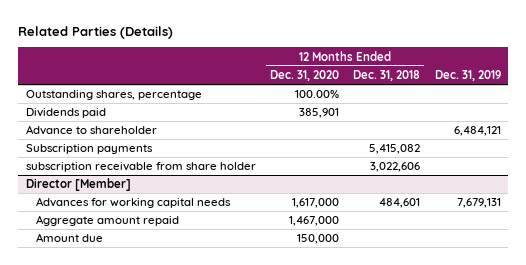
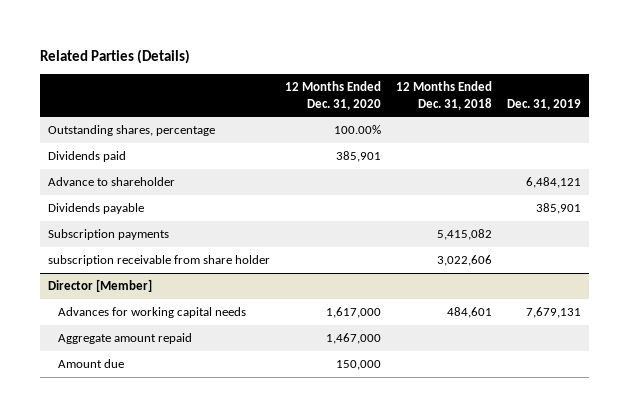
+ Dividends payable | | | 385,901

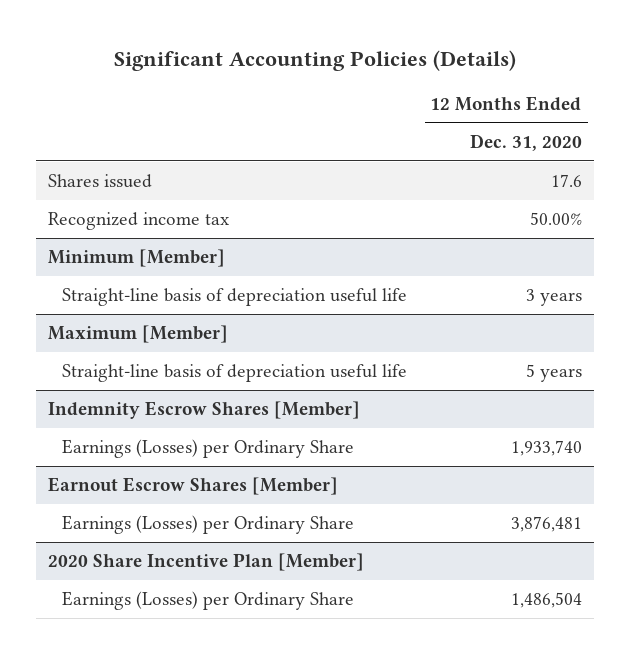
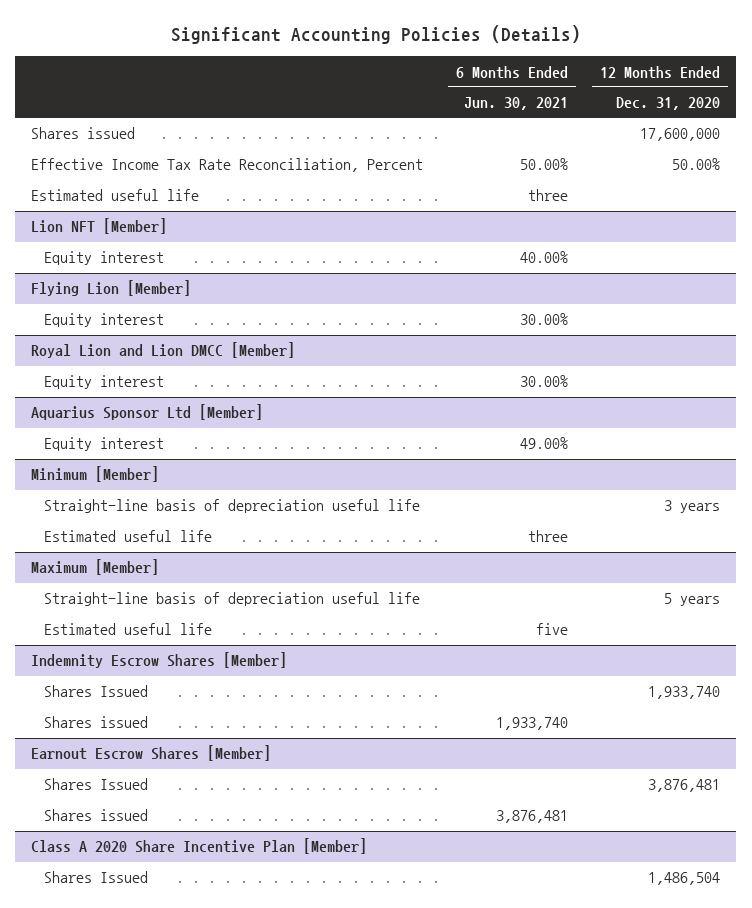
- | 12 Months Ended Dec. 31, 2020
+ | 6 Months Ended Jun. 30, 2021 | 12 Months Ended Dec. 31, 2020
- Shares issued | 17.6
- Recognized income tax | 50.00%
+ Shares issued | | 17,600,000
+ Effective Income Tax Rate Reconciliation, Percent | 50.00% | 50.00%
+ Estimated useful life | three |
+ Lion NFT [Member]
+ Equity interest | 40.00% |
+ Flying Lion [Member]
+ Equity interest | 30.00% |
+ Royal Lion and Lion DMCC [Member]
+ Equity interest | 30.00% |
+ Aquarius Sponsor Ltd [Member]
+ Equity interest | 49.00% |
@ Minimum [Member]
+ Estimated useful life | three |
@ Maximum [Member]
+ Estimated useful life | five |
@ Indemnity Escrow Shares [Member]
- Earnings (Losses) per Ordinary Share | 1,933,740
+ Shares Issued | | 1,933,740
+ Shares issued | 1,933,740 |
@ Earnout Escrow Shares [Member]
- Earnings (Losses) per Ordinary Share | 3,876,481
- 2020 Share Incentive Plan [Member]
- Earnings (Losses) per Ordinary Share | 1,486,504
@ Earnout Escrow Shares [Member]
+ Shares Issued | | 3,876,481
+ Shares issued | 3,876,481 |
+ Class A 2020 Share Incentive Plan [Member]
+ Shares Issued | | 1,486,504

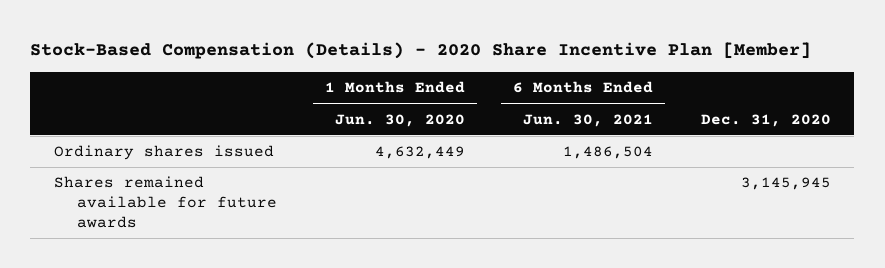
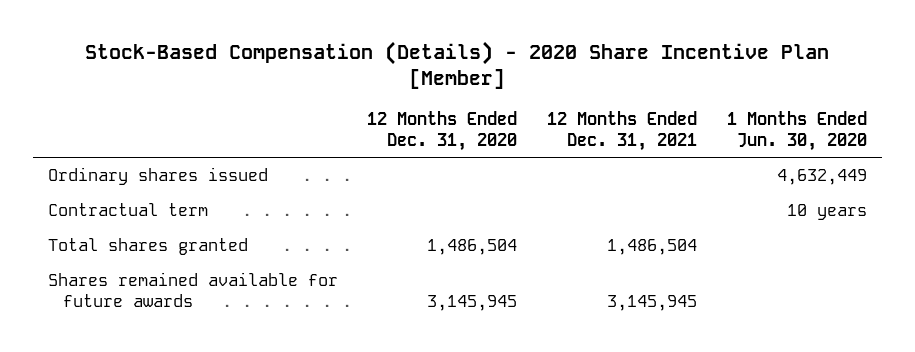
- | 1 Months Ended Jun. 30, 2020 | 6 Months Ended Jun. 30, 2021 | Dec. 31, 2020
+ | 12 Months Ended Dec. 31, 2020 | 12 Months Ended Dec. 31, 2021 | 1 Months Ended Jun. 30, 2020
+ Contractual term | | | 10 years
+ Total shares granted | 1,486,504 | 1,486,504 |

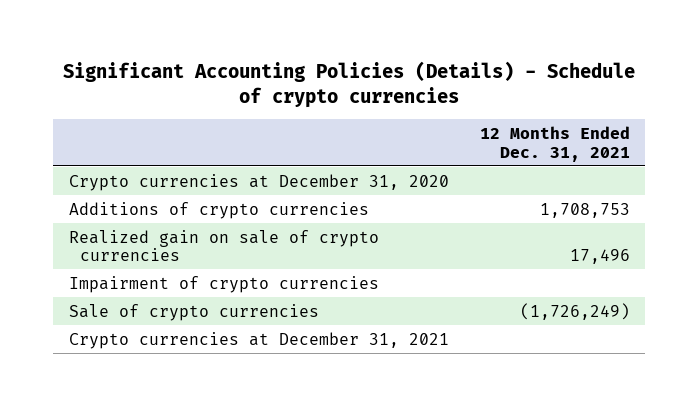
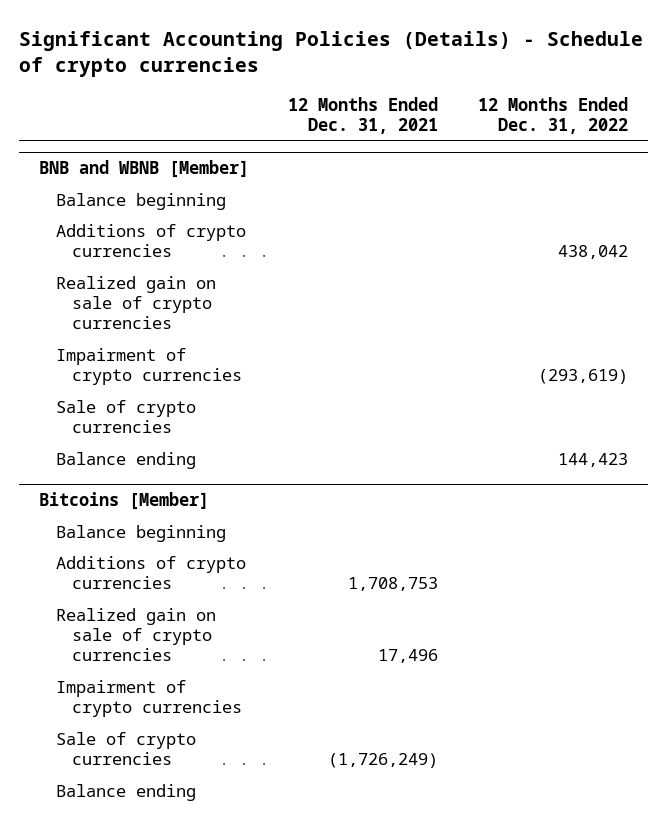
- | 12 Months Ended Dec. 31, 2021
+ | 12 Months Ended Dec. 31, 2021 | 12 Months Ended Dec. 31, 2022
- Crypto currencies at December 31, 2020
+ BNB and WBNB [Member]
+ Balance beginning
+ Additions of crypto currencies | | 438,042
+ Realized gain on sale of crypto currencies
+ Impairment of crypto currencies | | (293,619)
+ Sale of crypto currencies
+ Balance ending | | 144,423
+ Bitcoins [Member]
+ Balance beginning
- Crypto currencies at December 31, 2021
+ Balance ending

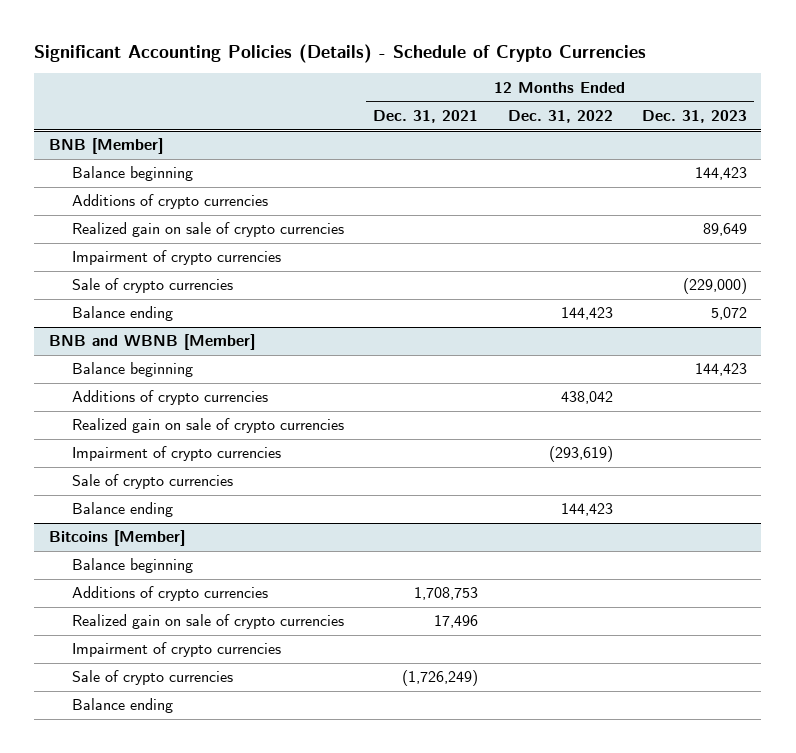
- Significant Accounting Policies (Details) - Schedule of crypto currencies
+ Significant Accounting Policies (Details) - Schedule of Crypto Currencies
- | 12 Months Ended Dec. 31, 2021 | 12 Months Ended Dec. 31, 2022
+ | 12 Months Ended Dec. 31, 2021 | 12 Months Ended Dec. 31, 2022 | 12 Months Ended Dec. 31, 2023
+ BNB [Member]
+ Balance beginning | | | 144,423
+ Additions of crypto currencies
+ Realized gain on sale of crypto currencies | | | 89,649
+ Impairment of crypto currencies
+ Sale of crypto currencies | | | (229,000)
+ Balance ending | | 144,423 | 5,072

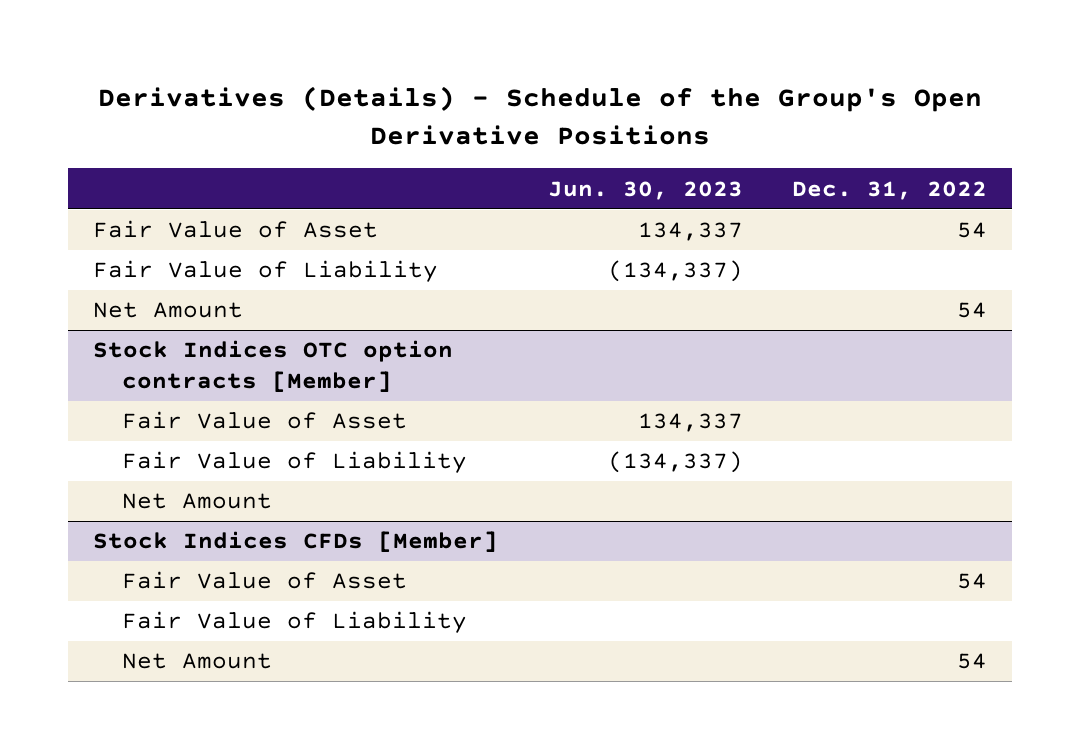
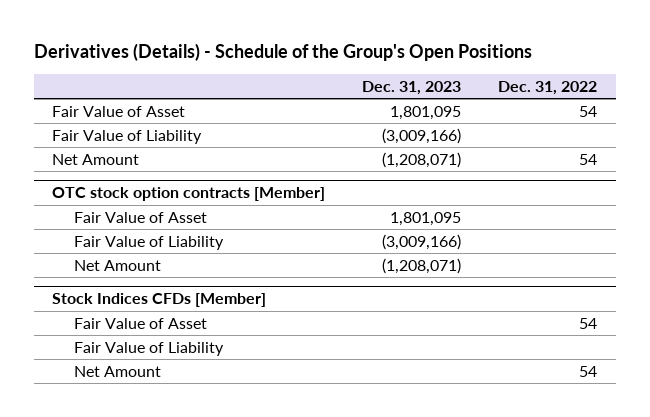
- Derivatives (Details) - Schedule of the Group's Open Derivative Positions
+ Derivatives (Details) - Schedule of the Group's Open Positions
- | Jun. 30, 2023 | Dec. 31, 2022
+ | Dec. 31, 2023 | Dec. 31, 2022
- Stock Indices OTC option contracts [Member]
+ OTC stock option contracts [Member]

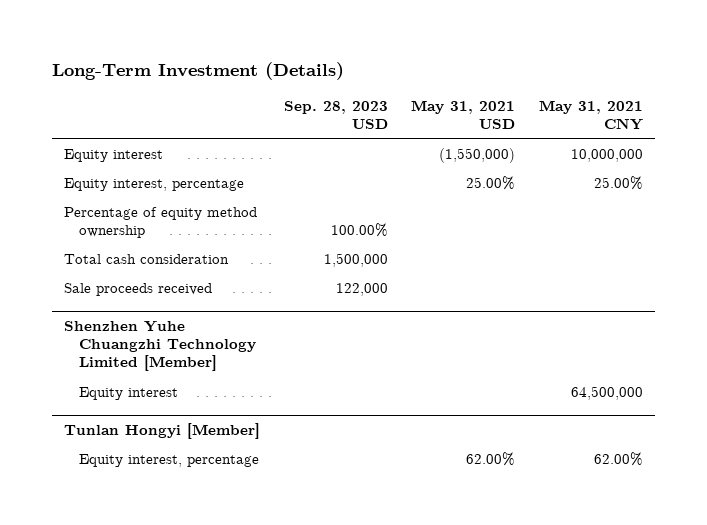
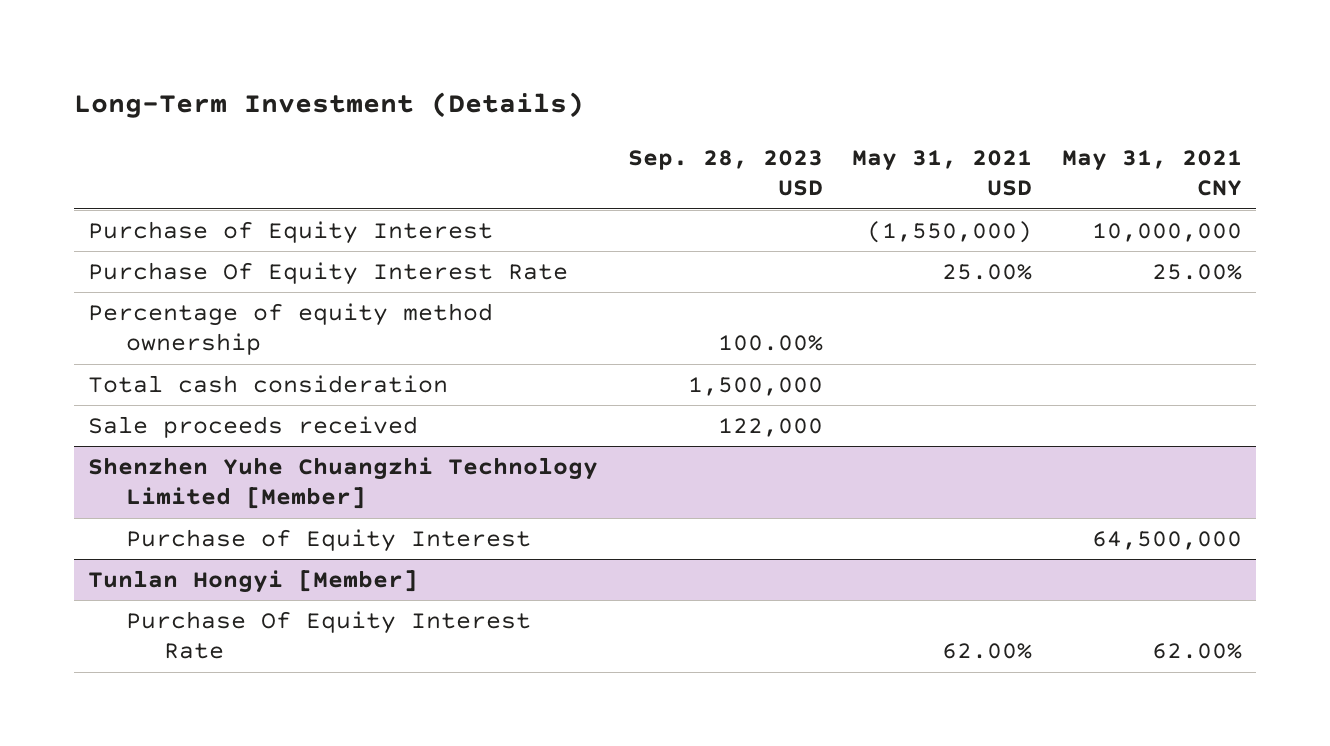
- Equity interest | | (1,550,000) | 10,000,000
- Equity interest, percentage | | 25.00% | 25.00%
+ Purchase of Equity Interest | | (1,550,000) | 10,000,000
+ Purchase Of Equity Interest Rate | | 25.00% | 25.00%
@ Shenzhen Yuhe Chuangzhi Technology Limited [Member]
- Equity interest | | | 64,500,000
+ Purchase of Equity Interest | | | 64,500,000
@ Tunlan Hongyi [Member]
- Equity interest, percentage | | 62.00% | 62.00%
+ Purchase Of Equity Interest Rate | | 62.00% | 62.00%

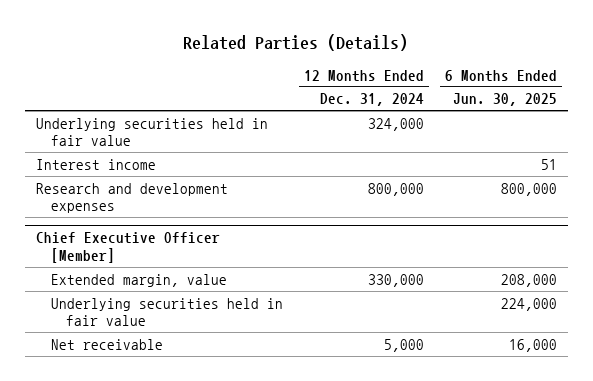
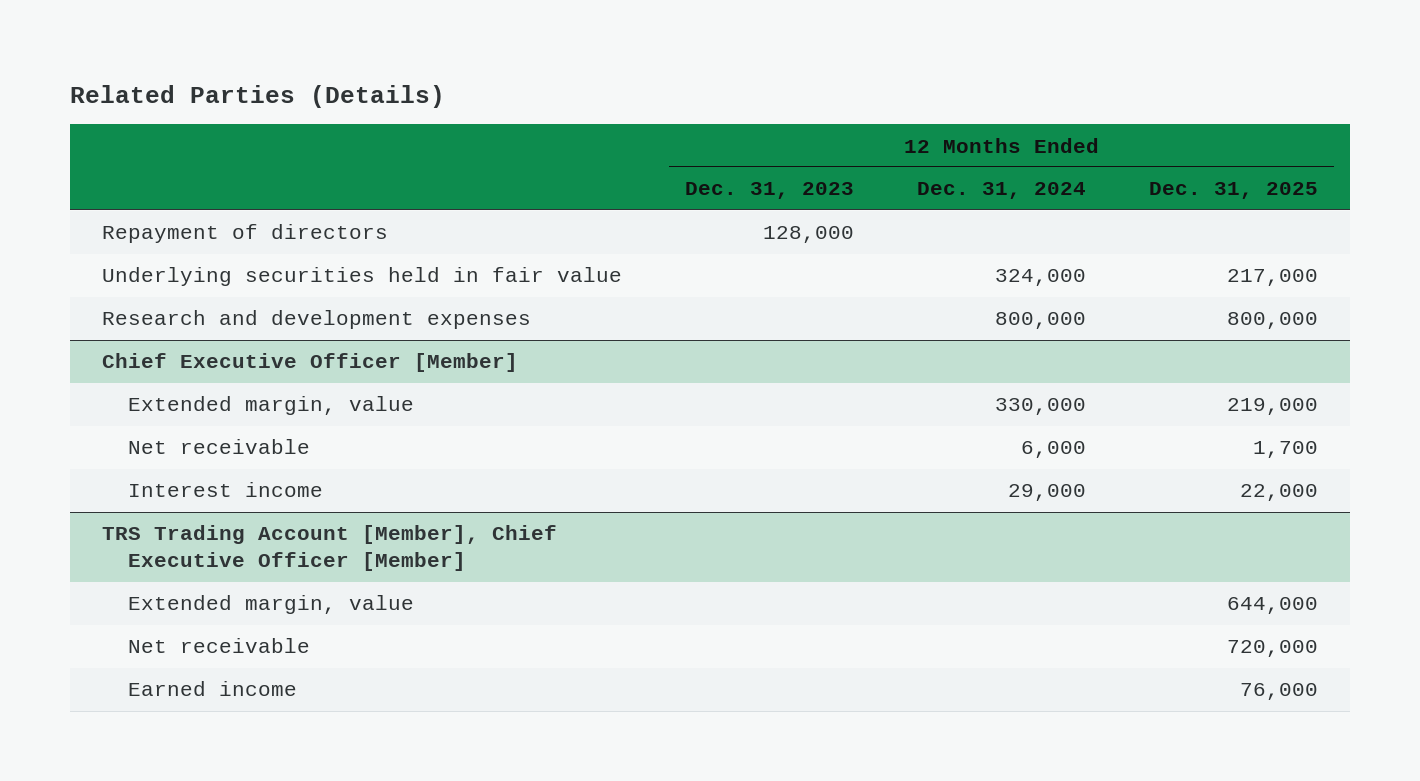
- | 12 Months Ended Dec. 31, 2024 | 6 Months Ended Jun. 30, 2025
+ | 12 Months Ended Dec. 31, 2023 | 12 Months Ended Dec. 31, 2024 | 12 Months Ended Dec. 31, 2025
+ Repayment of directors | 128,000 | |
- Interest income | | 51
@ Chief Executive Officer [Member]
- Underlying securities held in fair value | | 224,000
- Net receivable | 5,000 | 16,000
+ Net receivable | | 6,000 | 1,700
+ Interest income | | 29,000 | 22,000
+ TRS Trading Account [Member], Chief Executive Officer [Member]
+ Extended margin, value | | | 644,000
+ Net receivable | | | 720,000
+ Earned income | | | 76,000

